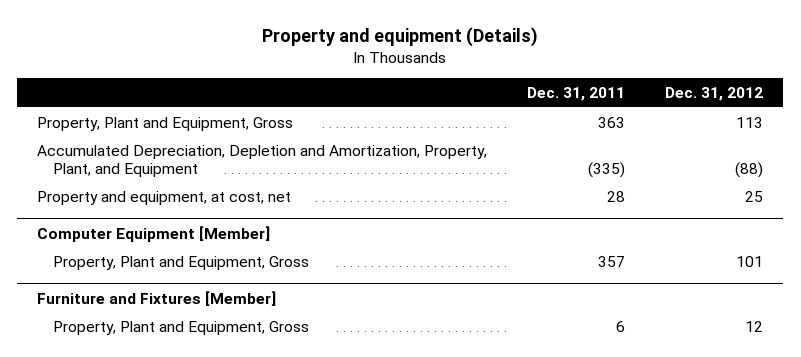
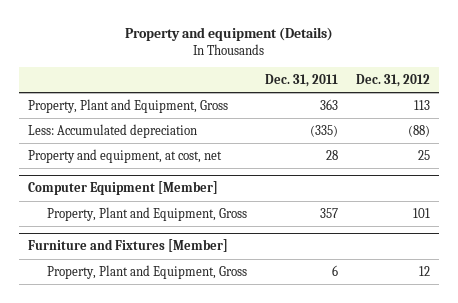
- Accumulated Depreciation, Depletion and Amortization, Property, Plant, and Equipment | (335) | (88)
+ Less: Accumulated depreciation | (335) | (88)

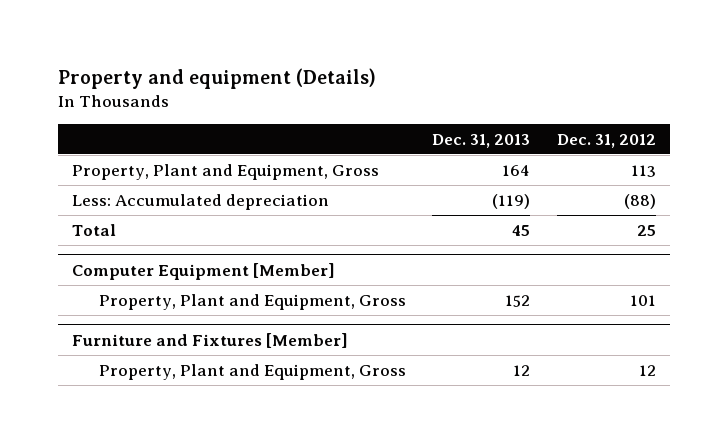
- | Dec. 31, 2011 | Dec. 31, 2012
+ | Dec. 31, 2013 | Dec. 31, 2012
- Property and equipment, at cost, net | 28 | 25
+ Total | 45 | 25

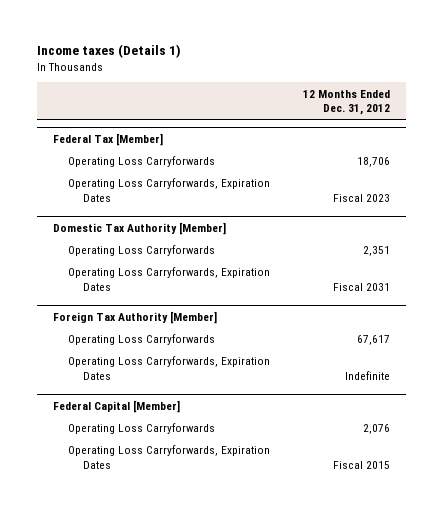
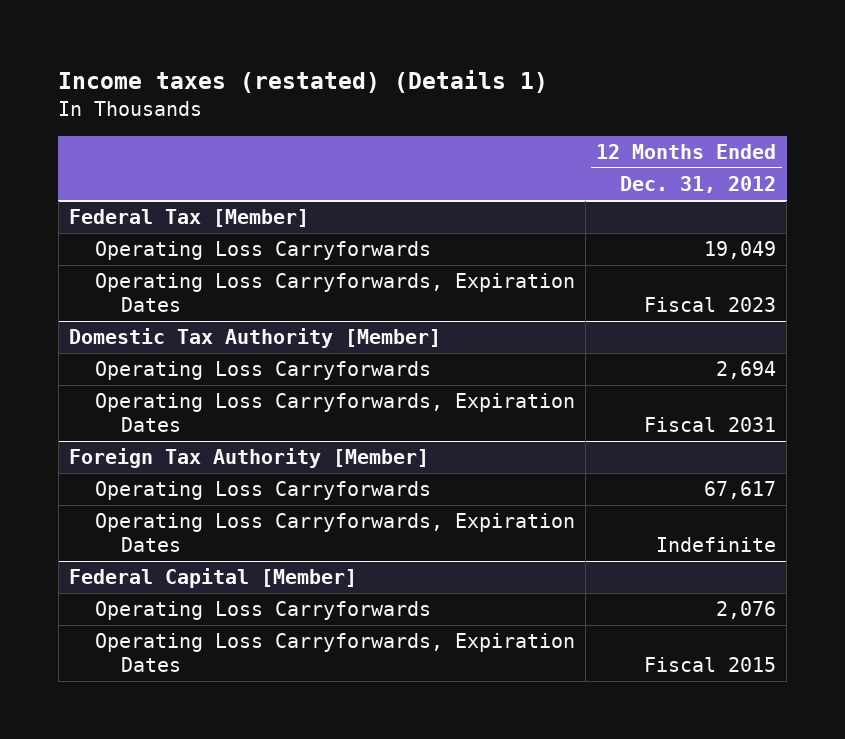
- Income taxes (Details 1)
+ Income taxes (restated) (Details 1)
@ Federal Tax [Member]
- Operating Loss Carryforwards | 18,706
+ Operating Loss Carryforwards | 19,049
@ Domestic Tax Authority [Member]
- Operating Loss Carryforwards | 2,351
+ Operating Loss Carryforwards | 2,694

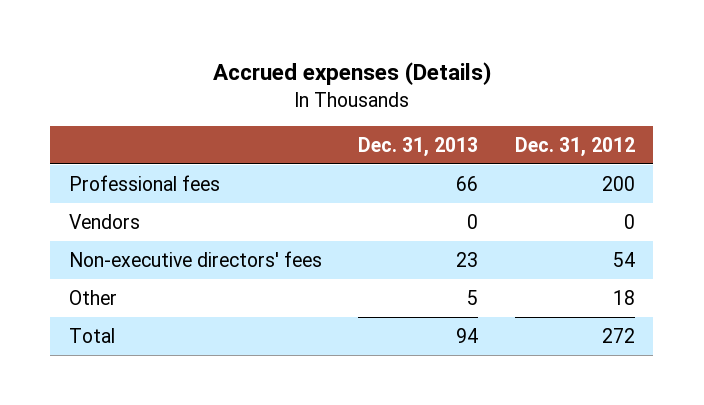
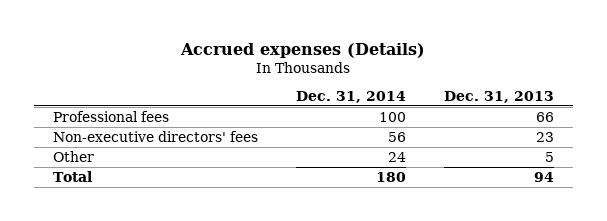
- | Dec. 31, 2013 | Dec. 31, 2012
+ | Dec. 31, 2014 | Dec. 31, 2013
- Vendors | 0 | 0

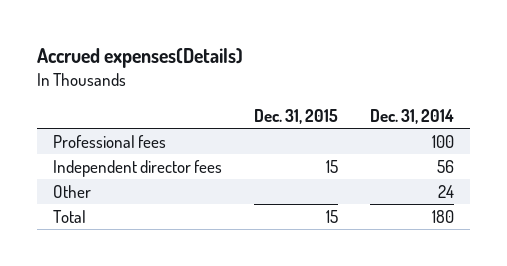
- Accrued expenses (Details)
+ Accrued expenses(Details)
- | Dec. 31, 2014 | Dec. 31, 2013
+ | Dec. 31, 2015 | Dec. 31, 2014
- Non-executive directors' fees | 56 | 23
+ Independent director fees | 15 | 56

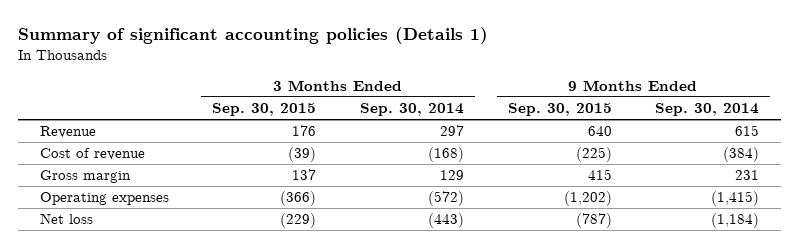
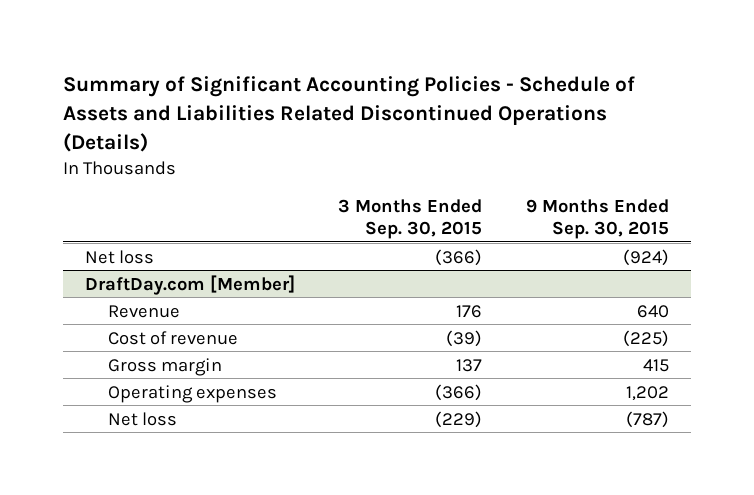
- Summary of significant accounting policies (Details 1)
+ Summary of Significant Accounting Policies - Schedule of Assets and Liabilities Related Discontinued Operations (Details)
- | 3 Months Ended Sep. 30, 2015 | 3 Months Ended Sep. 30, 2014 | 9 Months Ended Sep. 30, 2015 | 9 Months Ended Sep. 30, 2014
+ | 3 Months Ended Sep. 30, 2015 | 9 Months Ended Sep. 30, 2015
+ Net loss | (366) | (924)
+ DraftDay.com [Member]
- Operating expenses | (366) | (572) | (1,202) | (1,415)
+ Operating expenses | (366) | 1,202

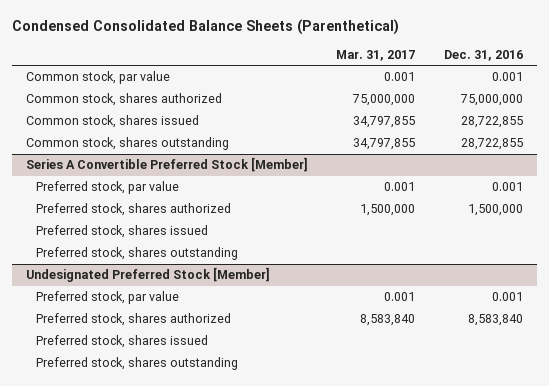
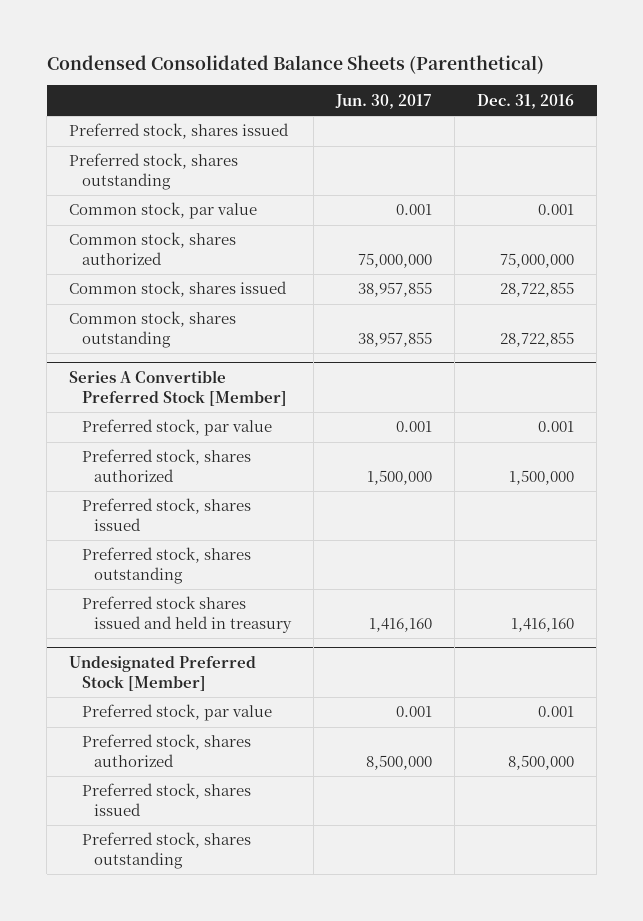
- | Mar. 31, 2017 | Dec. 31, 2016
+ | Jun. 30, 2017 | Dec. 31, 2016
+ Preferred stock, shares issued
+ Preferred stock, shares outstanding
@ Series A Convertible Preferred Stock [Member]
+ Preferred stock shares issued and held in treasury | 1,416,160 | 1,416,160
@ Undesignated Preferred Stock [Member]
- Preferred stock, shares authorized | 8,583,840 | 8,583,840
+ Preferred stock, shares authorized | 8,500,000 | 8,500,000

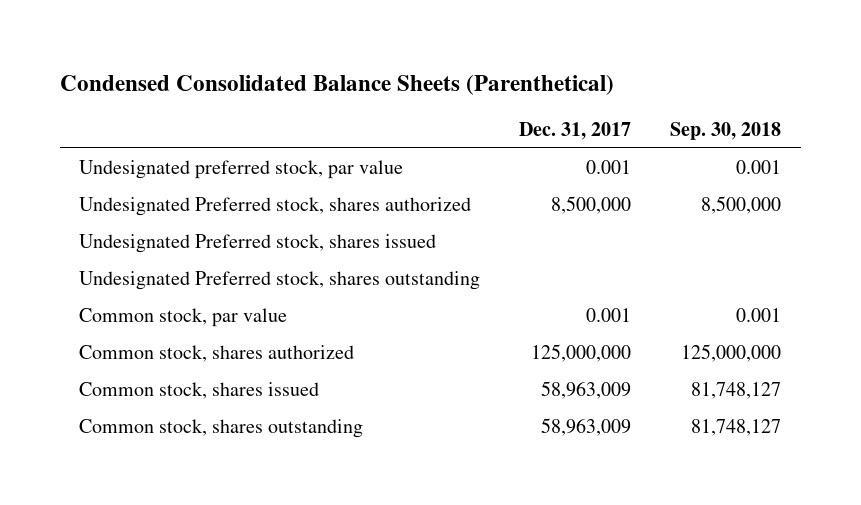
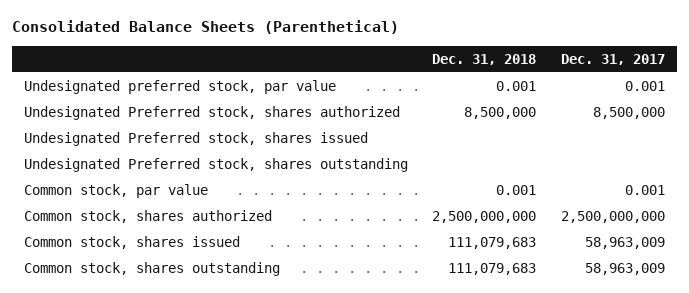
- Condensed Consolidated Balance Sheets (Parenthetical)
+ Consolidated Balance Sheets (Parenthetical)
- | Dec. 31, 2017 | Sep. 30, 2018
+ | Dec. 31, 2018 | Dec. 31, 2017
- Common stock, shares authorized | 125,000,000 | 125,000,000
+ Common stock, shares authorized | 2,500,000,000 | 2,500,000,000

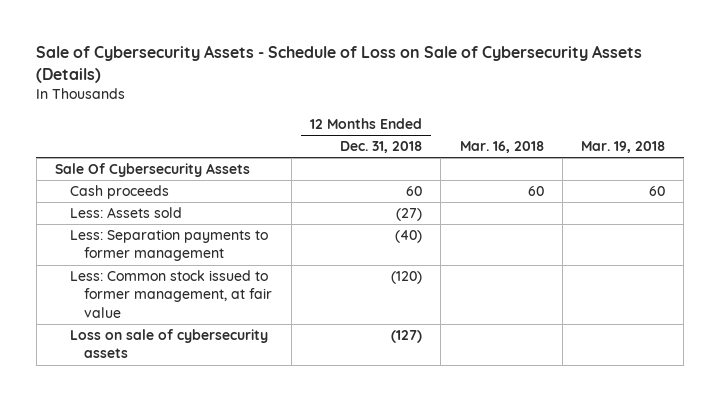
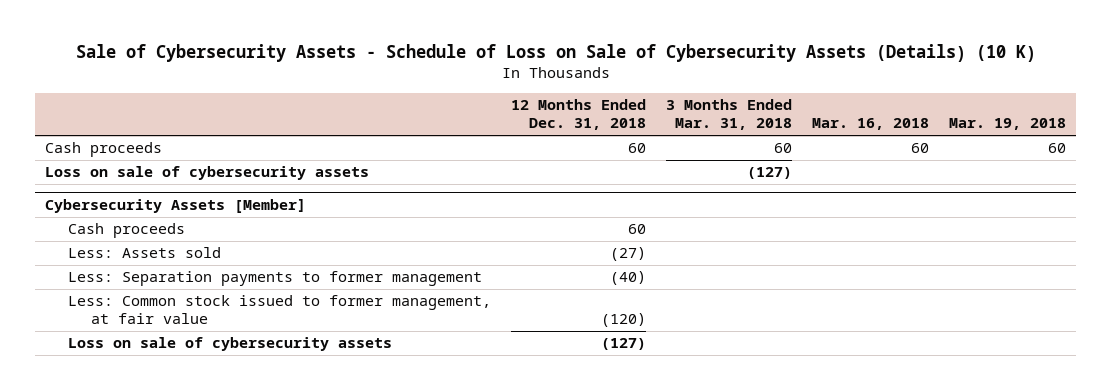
- Sale of Cybersecurity Assets - Schedule of Loss on Sale of Cybersecurity Assets (Details)
+ Sale of Cybersecurity Assets - Schedule of Loss on Sale of Cybersecurity Assets (Details) (10 K)
- | 12 Months Ended Dec. 31, 2018 | Mar. 16, 2018 | Mar. 19, 2018
+ | 12 Months Ended Dec. 31, 2018 | 3 Months Ended Mar. 31, 2018 | Mar. 16, 2018 | Mar. 19, 2018
- Sale Of Cybersecurity Assets
+ Loss on sale of cybersecurity assets | | (127) | |
+ Cybersecurity Assets [Member]
+ Cash proceeds | 60 | | |

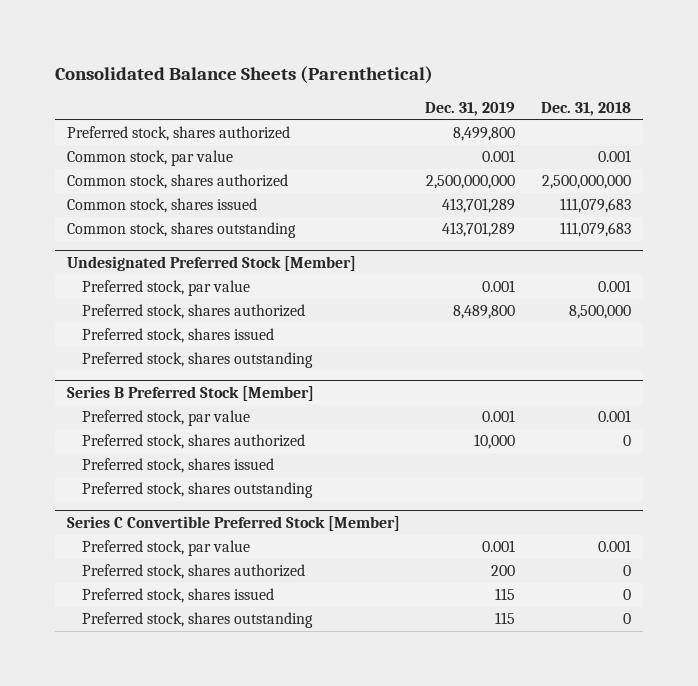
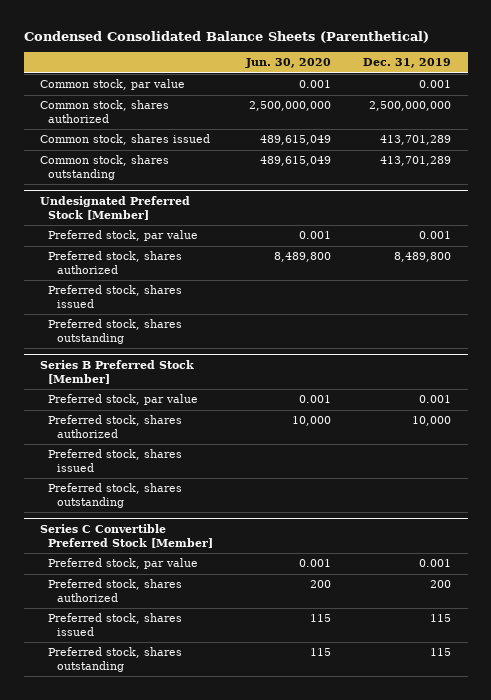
- Consolidated Balance Sheets (Parenthetical)
+ Condensed Consolidated Balance Sheets (Parenthetical)
- | Dec. 31, 2019 | Dec. 31, 2018
+ | Jun. 30, 2020 | Dec. 31, 2019
- Preferred stock, shares authorized | 8,499,800 |

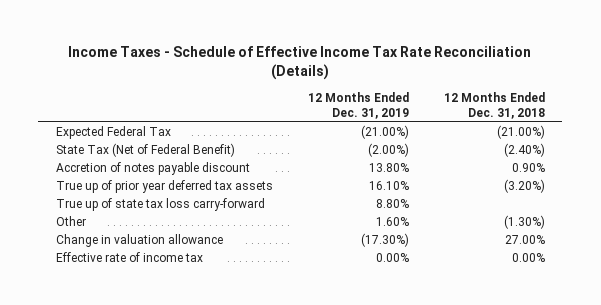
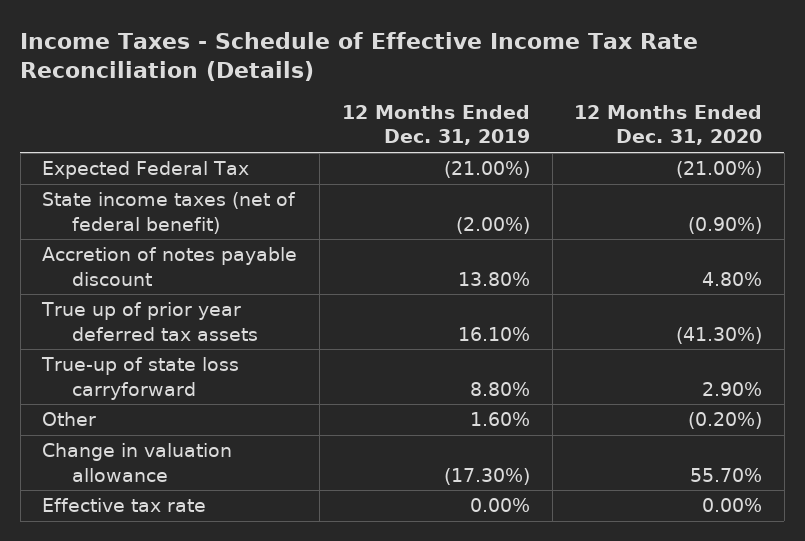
- | 12 Months Ended Dec. 31, 2019 | 12 Months Ended Dec. 31, 2018
+ | 12 Months Ended Dec. 31, 2019 | 12 Months Ended Dec. 31, 2020
- State Tax (Net of Federal Benefit) | (2.00%) | (2.40%)
+ State income taxes (net of federal benefit) | (2.00%) | (0.90%)
- True up of state tax loss carry-forward | 8.80% |
+ True-up of state loss carryforward | 8.80% | 2.90%
- Effective rate of income tax | 0.00% | 0.00%
+ Effective tax rate | 0.00% | 0.00%

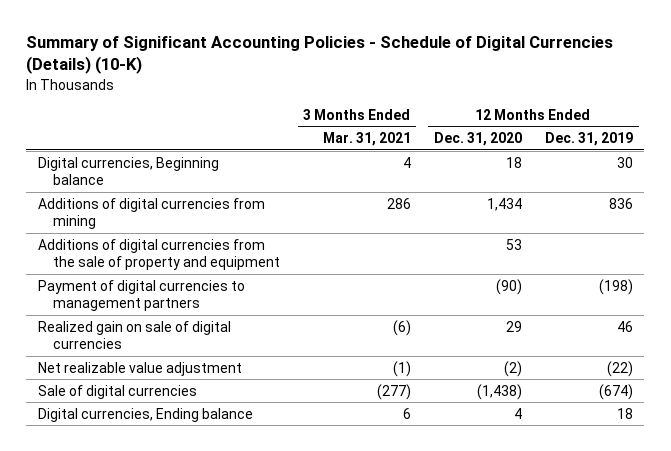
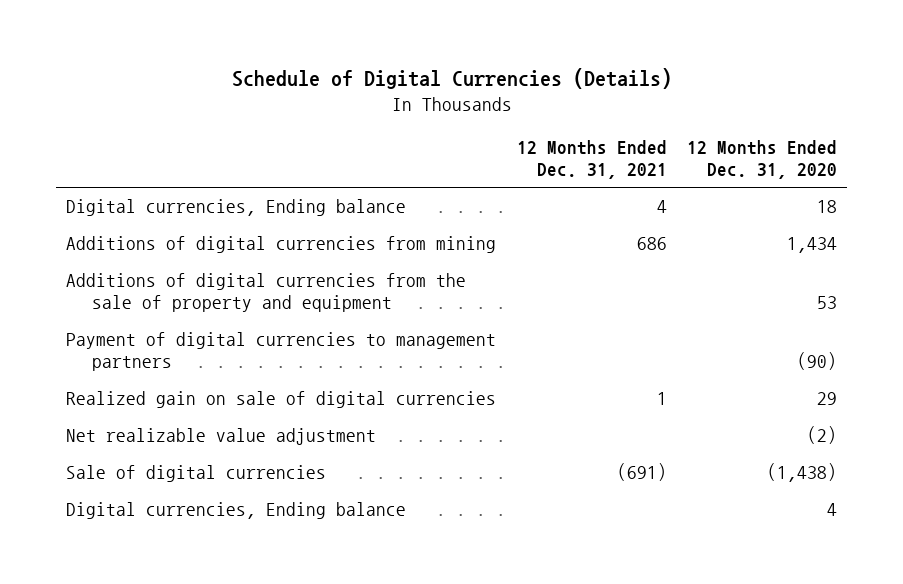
- Summary of Significant Accounting Policies - Schedule of Digital Currencies (Details) (10-K)
+ Schedule of Digital Currencies (Details)
- | 3 Months Ended Mar. 31, 2021 | 12 Months Ended Dec. 31, 2020 | 12 Months Ended Dec. 31, 2019
+ | 12 Months Ended Dec. 31, 2021 | 12 Months Ended Dec. 31, 2020
- Digital currencies, Beginning balance | 4 | 18 | 30
+ Digital currencies, Ending balance | 4 | 18

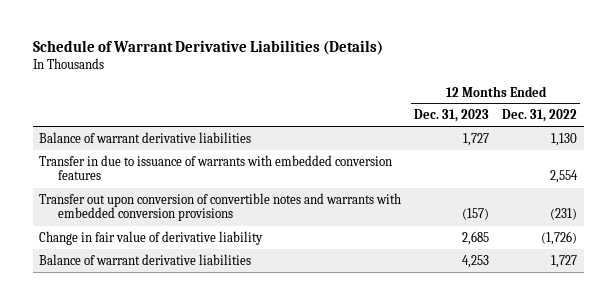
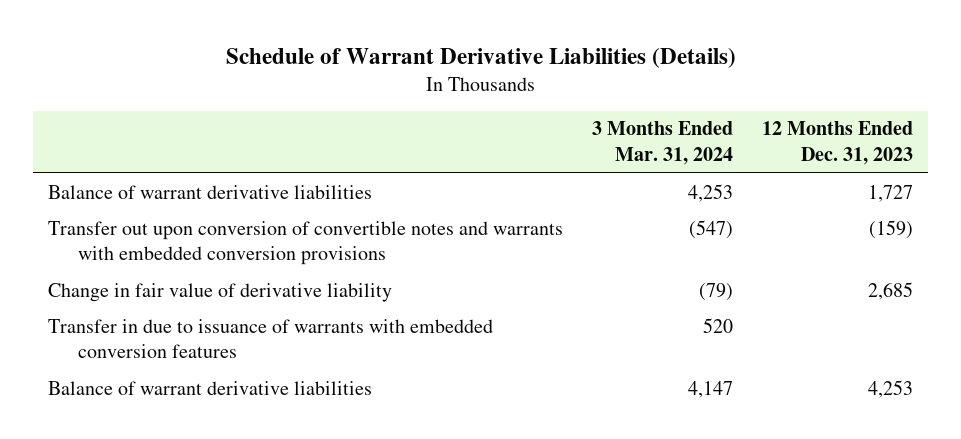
- | 12 Months Ended Dec. 31, 2023 | 12 Months Ended Dec. 31, 2022
+ | 3 Months Ended Mar. 31, 2024 | 12 Months Ended Dec. 31, 2023
- Transfer out upon conversion of convertible notes and warrants with embedded conversion provisions | (157) | (231)
+ Transfer out upon conversion of convertible notes and warrants with embedded conversion provisions | (547) | (159)
moved down: Transfer in due to issuance of warrants with embedded conversion features | 520 |

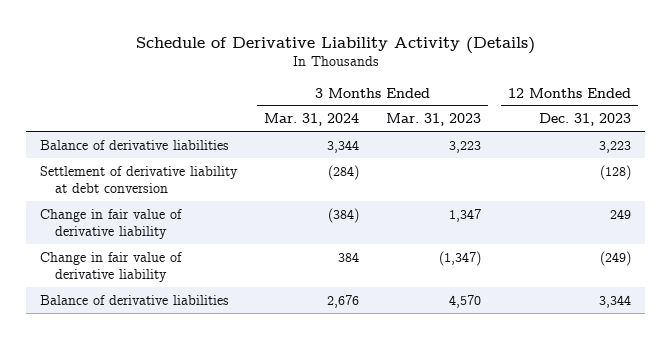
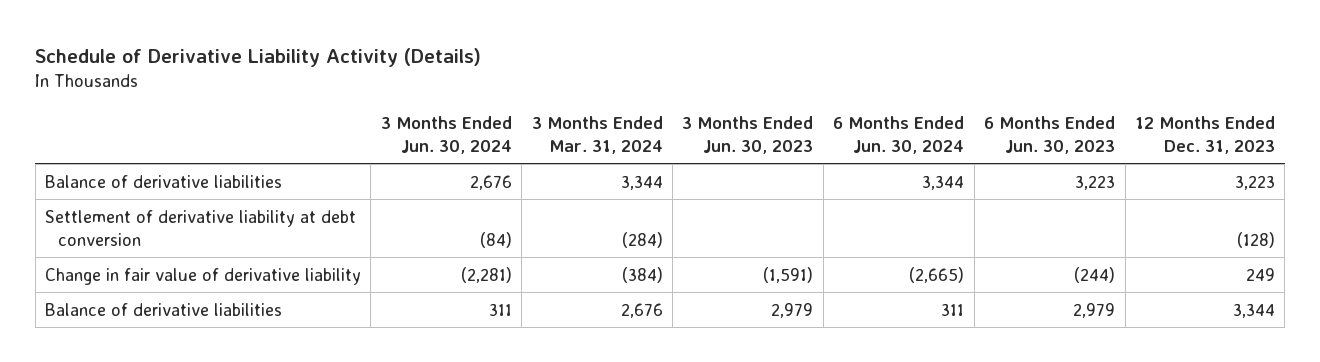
- | 3 Months Ended Mar. 31, 2024 | 3 Months Ended Mar. 31, 2023 | 12 Months Ended Dec. 31, 2023
+ | 3 Months Ended Jun. 30, 2024 | 3 Months Ended Mar. 31, 2024 | 3 Months Ended Jun. 30, 2023 | 6 Months Ended Jun. 30, 2024 | 6 Months Ended Jun. 30, 2023 | 12 Months Ended Dec. 31, 2023
- Change in fair value of derivative liability | 384 | (1,347) | (249)

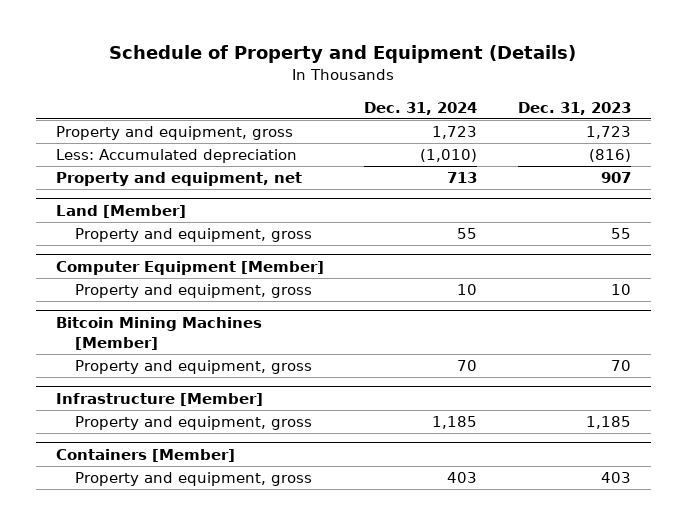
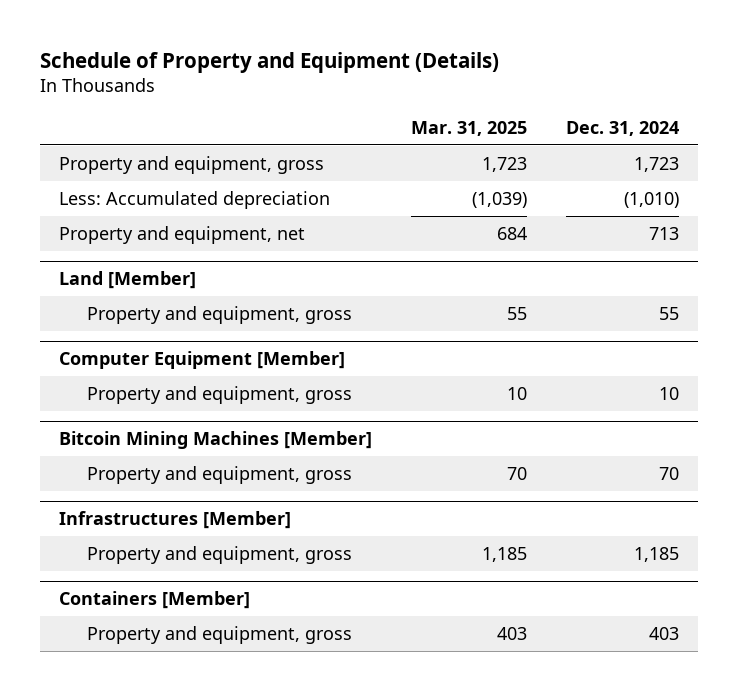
- | Dec. 31, 2024 | Dec. 31, 2023
+ | Mar. 31, 2025 | Dec. 31, 2024
- Infrastructure [Member]
+ Infrastructures [Member]

